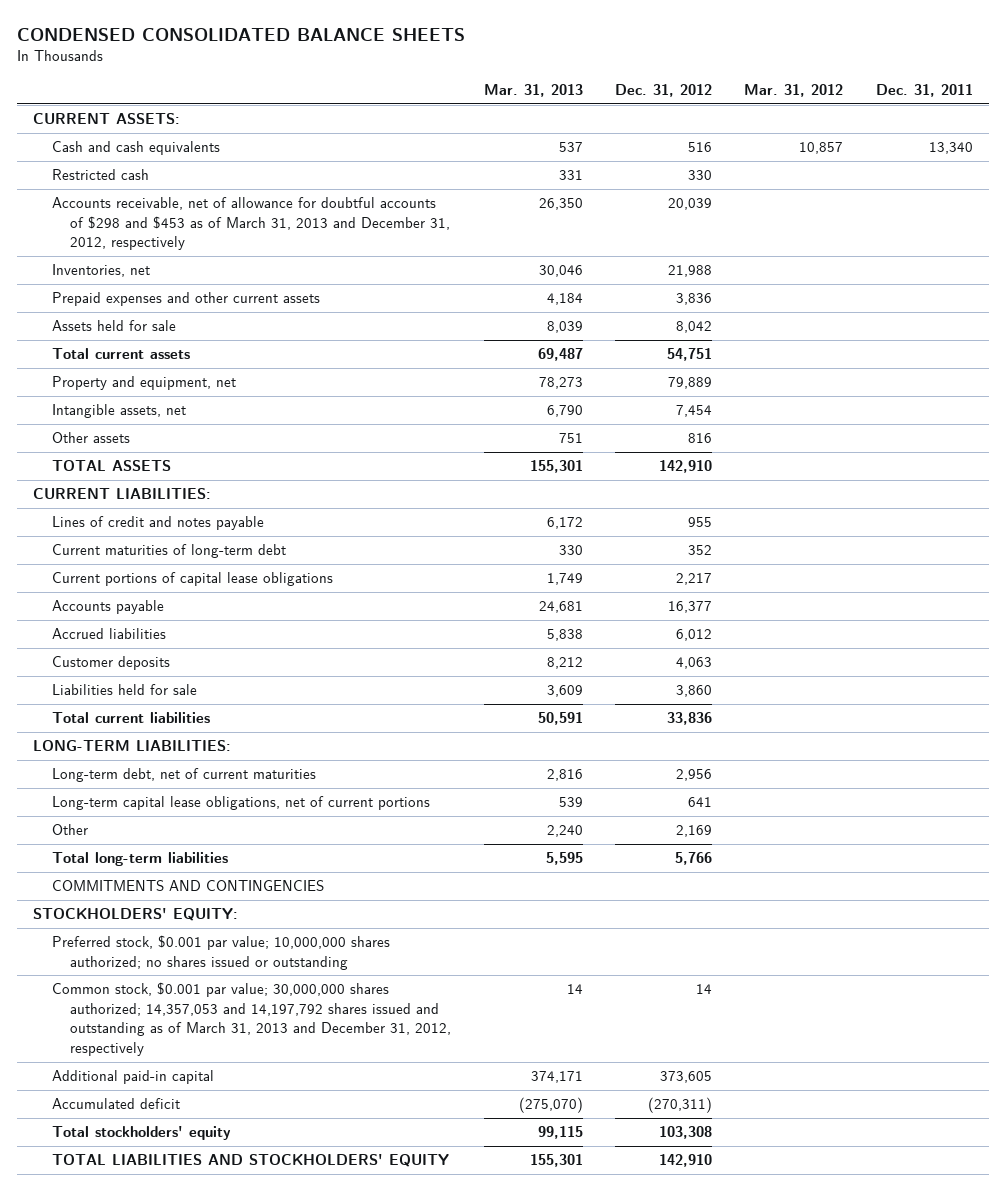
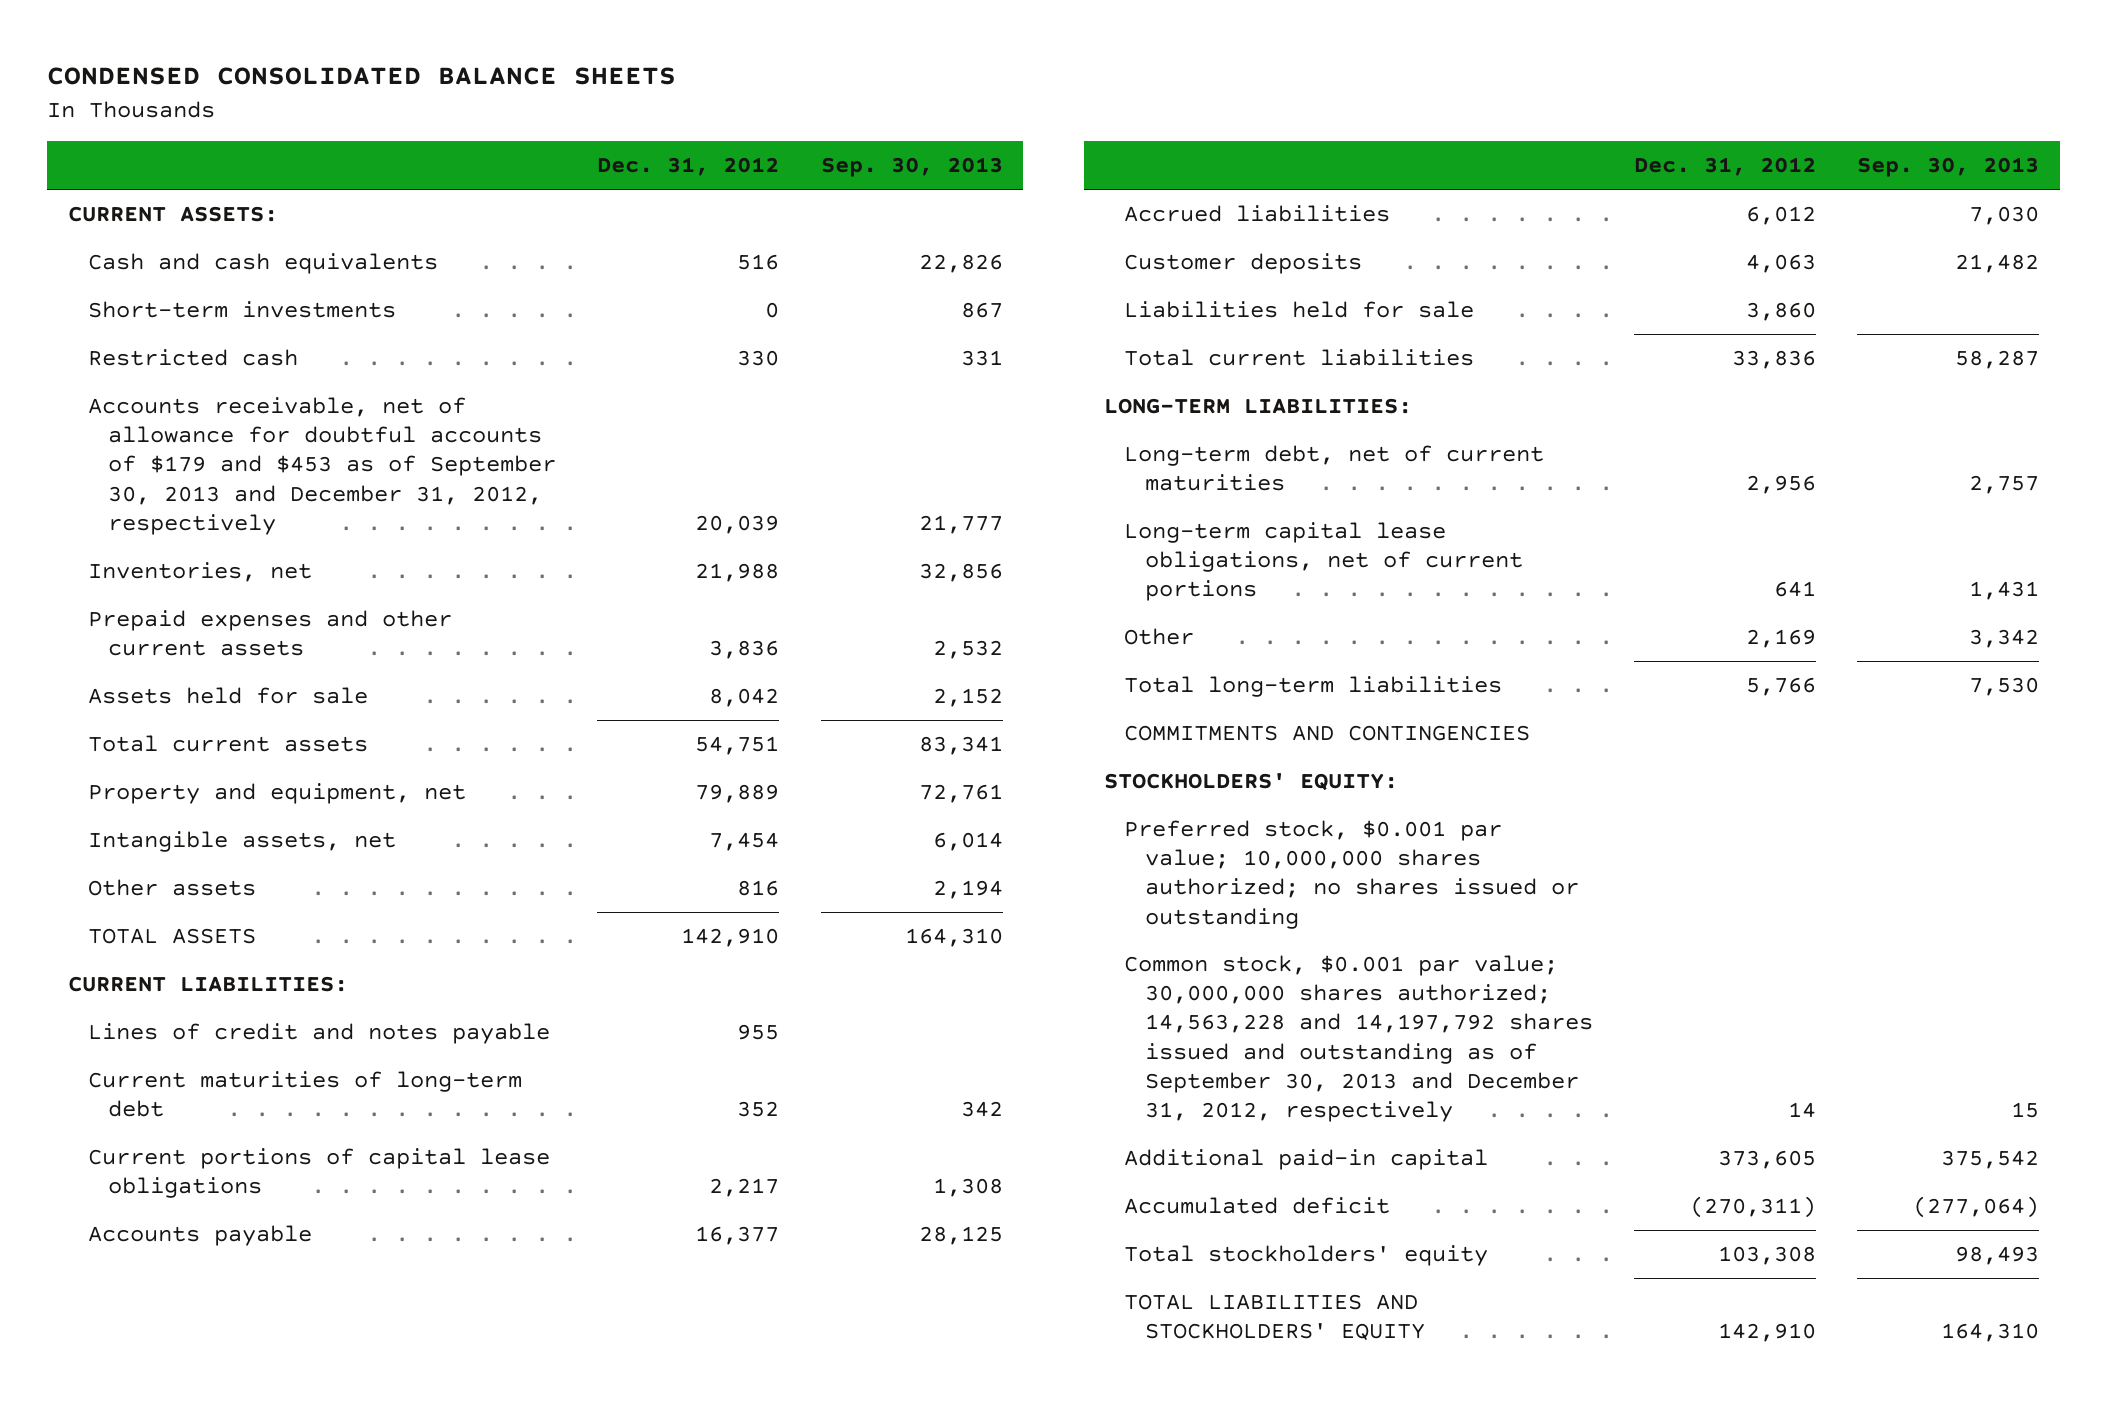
- | Mar. 31, 2013 | Dec. 31, 2012 | Mar. 31, 2012 | Dec. 31, 2011
+ | Dec. 31, 2012 | Sep. 30, 2013
+ Short-term investments | 0 | 867
- Accounts receivable, net of allowance for doubtful accounts of $298 and $453 as of March 31, 2013 and December 31, 2012, respectively | 26,350 | 20,039 | |
+ Accounts receivable, net of allowance for doubtful accounts of $179 and $453 as of September 30, 2013 and December 31, 2012, respectively | 20,039 | 21,777
- Common stock, $0.001 par value; 30,000,000 shares authorized; 14,357,053 and 14,197,792 shares issued and outstanding as of March 31, 2013 and December 31, 2012, respectively | 14 | 14 | |
+ Common stock, $0.001 par value; 30,000,000 shares authorized; 14,563,228 and 14,197,792 shares issued and outstanding as of September 30, 2013 and December 31, 2012, respectively | 14 | 15

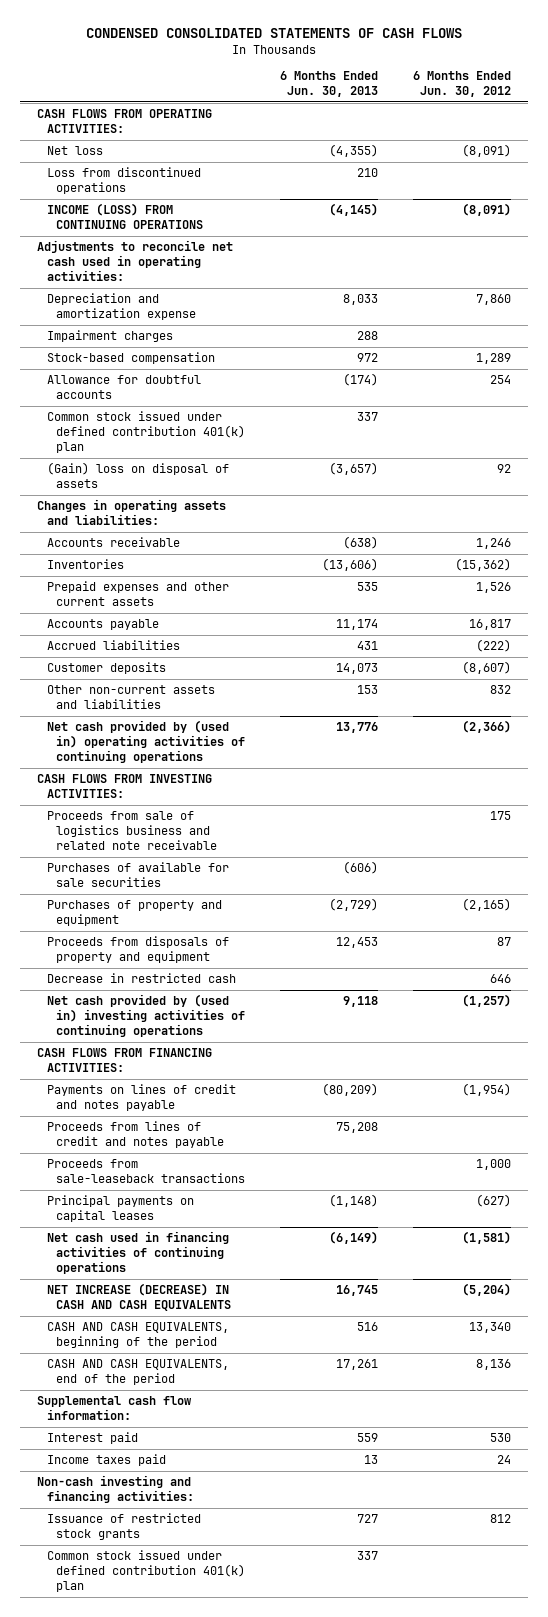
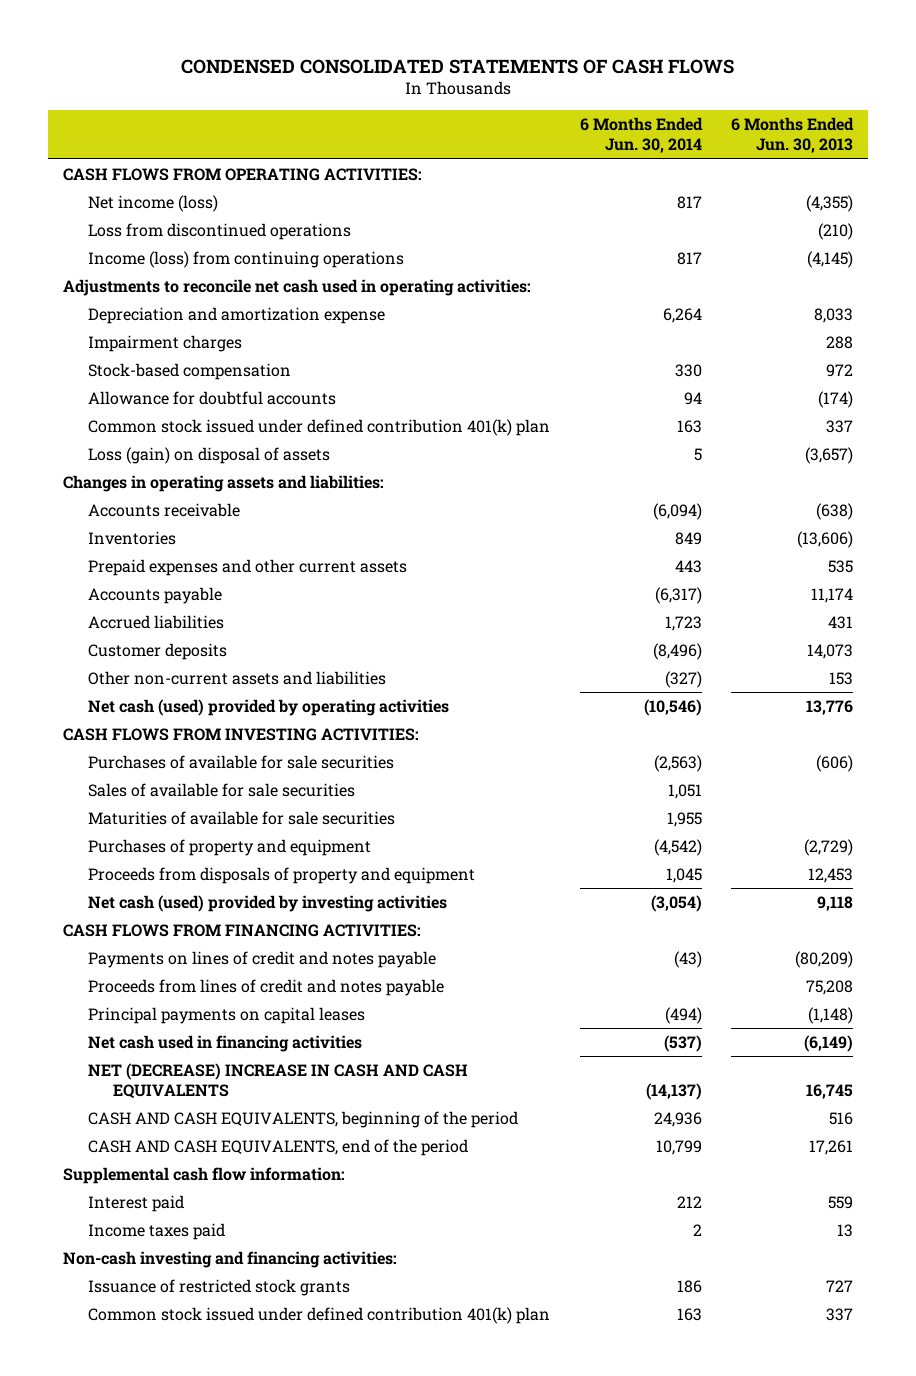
- | 6 Months Ended Jun. 30, 2013 | 6 Months Ended Jun. 30, 2012
+ | 6 Months Ended Jun. 30, 2014 | 6 Months Ended Jun. 30, 2013
- Net loss | (4,355) | (8,091)
- Loss from discontinued operations | 210 |
- INCOME (LOSS) FROM CONTINUING OPERATIONS | (4,145) | (8,091)
+ Net income (loss) | 817 | (4,355)
+ Loss from discontinued operations | | (210)
+ Income (loss) from continuing operations | 817 | (4,145)
- (Gain) loss on disposal of assets | (3,657) | 92
+ Loss (gain) on disposal of assets | 5 | (3,657)
- Net cash provided by (used in) operating activities of continuing operations | 13,776 | (2,366)
+ Net cash (used) provided by operating activities | (10,546) | 13,776
- Proceeds from sale of logistics business and related note receivable | | 175
+ Sales of available for sale securities | 1,051 |
+ Maturities of available for sale securities | 1,955 |
- Decrease in restricted cash | | 646
- Net cash provided by (used in) investing activities of continuing operations | 9,118 | (1,257)
+ Net cash (used) provided by investing activities | (3,054) | 9,118
- Proceeds from sale-leaseback transactions | | 1,000
- Net cash used in financing activities of continuing operations | (6,149) | (1,581)
- NET INCREASE (DECREASE) IN CASH AND CASH EQUIVALENTS | 16,745 | (5,204)
+ Net cash used in financing activities | (537) | (6,149)
+ NET (DECREASE) INCREASE IN CASH AND CASH EQUIVALENTS | (14,137) | 16,745

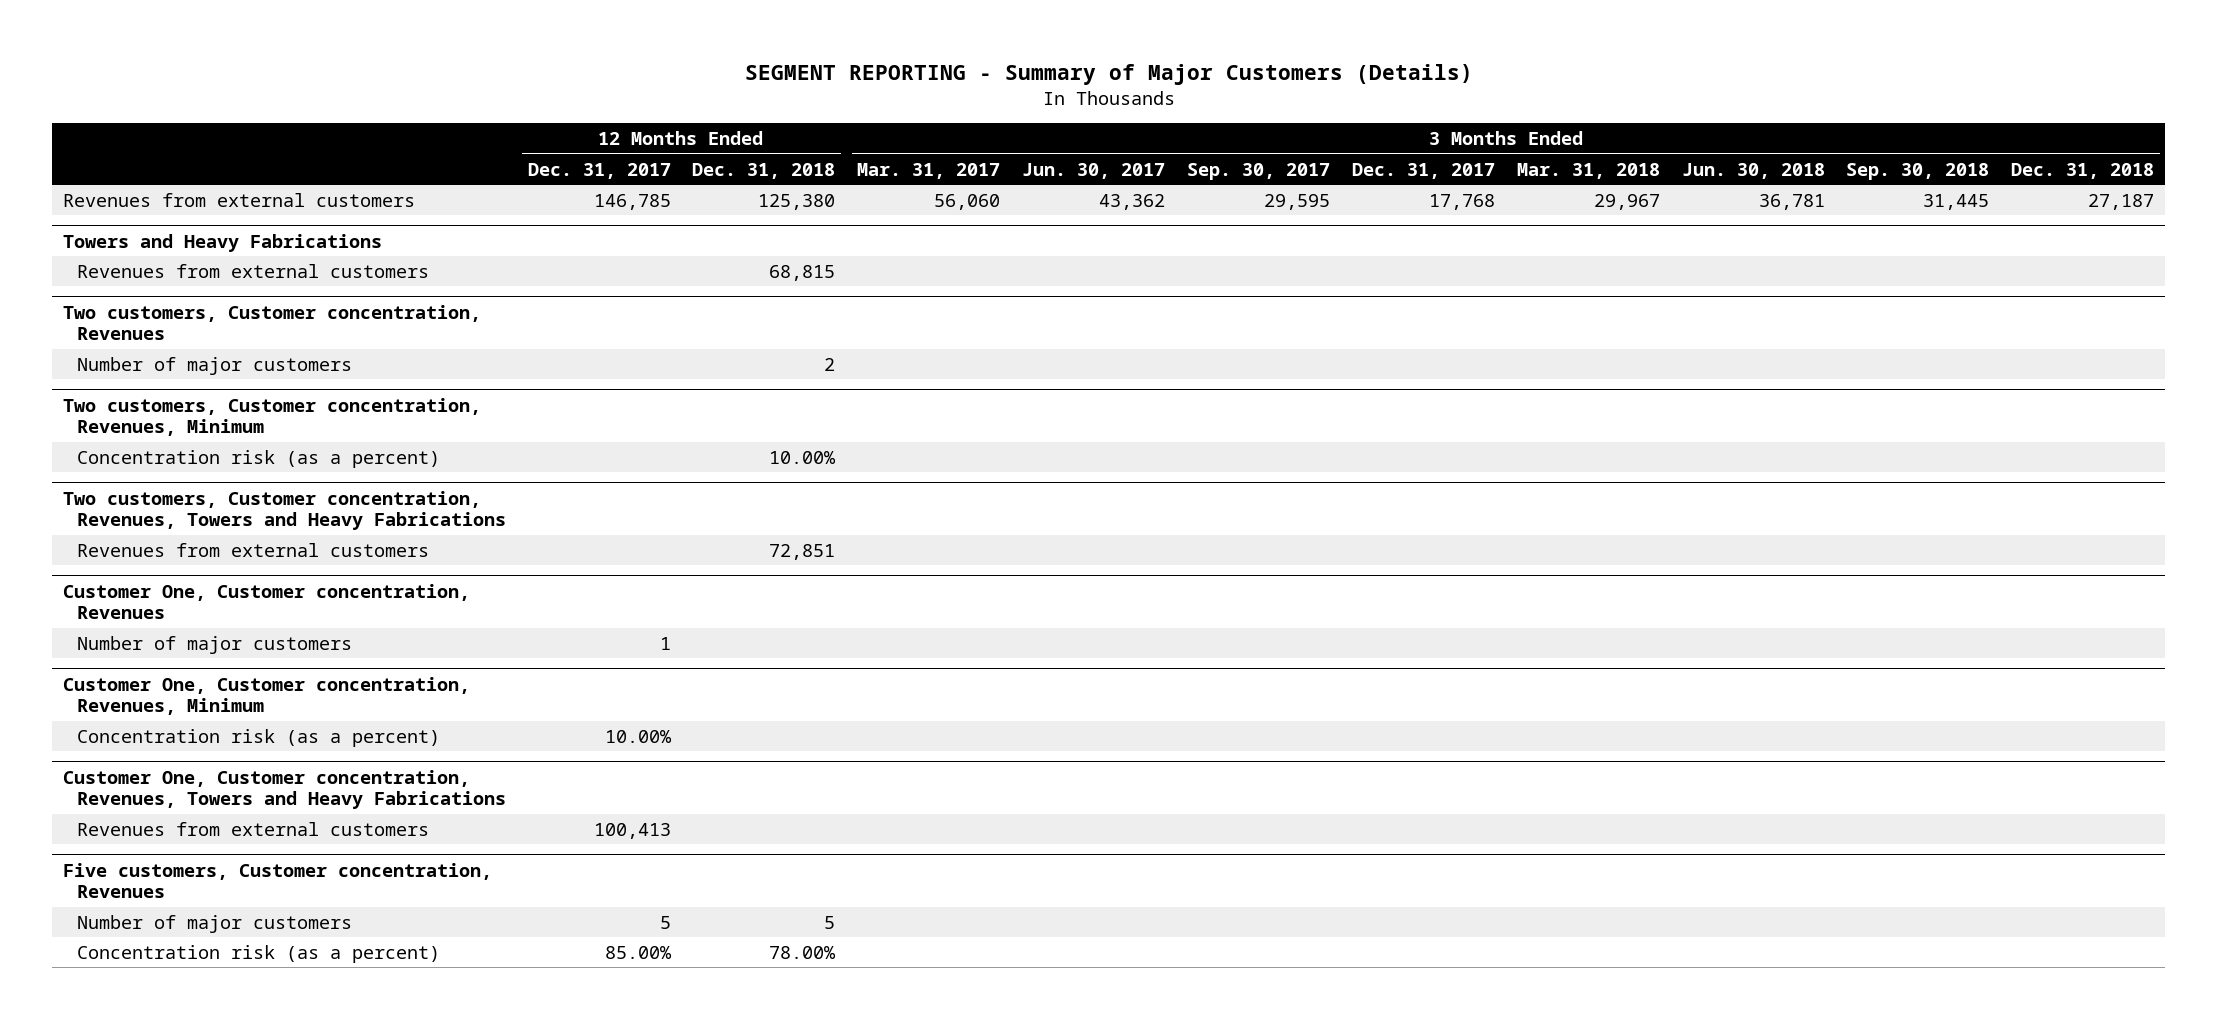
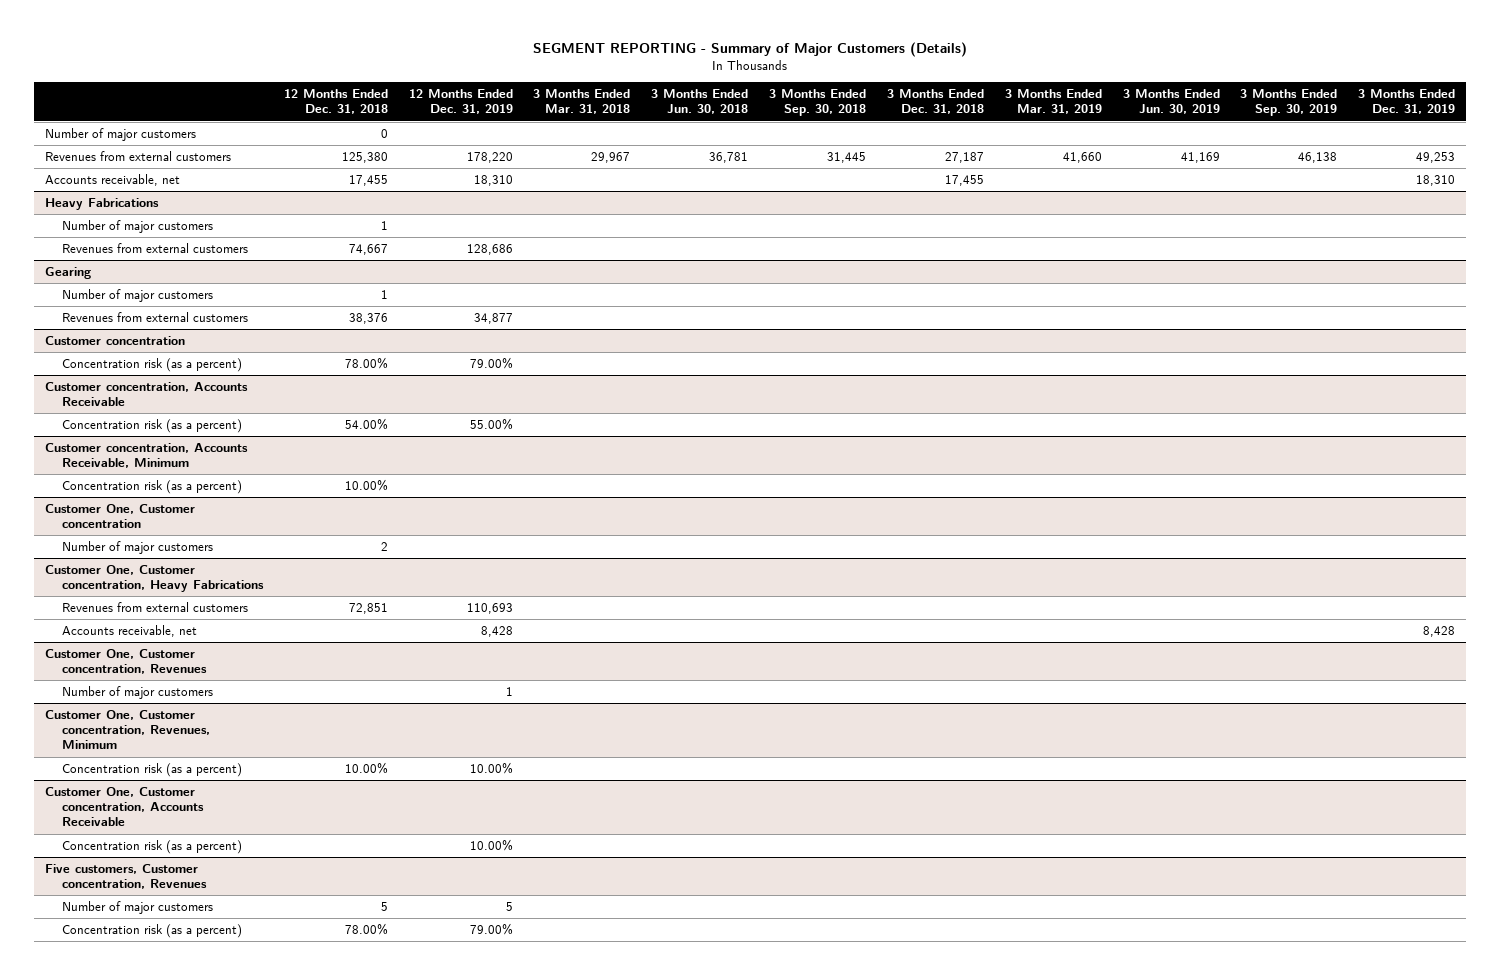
- | 12 Months Ended Dec. 31, 2017 | 12 Months Ended Dec. 31, 2018 | 3 Months Ended Mar. 31, 2017 | 3 Months Ended Jun. 30, 2017 | 3 Months Ended Sep. 30, 2017 | 3 Months Ended Dec. 31, 2017 | 3 Months Ended Mar. 31, 2018 | 3 Months Ended Jun. 30, 2018 | 3 Months Ended Sep. 30, 2018 | 3 Months Ended Dec. 31, 2018
+ | 12 Months Ended Dec. 31, 2018 | 12 Months Ended Dec. 31, 2019 | 3 Months Ended Mar. 31, 2018 | 3 Months Ended Jun. 30, 2018 | 3 Months Ended Sep. 30, 2018 | 3 Months Ended Dec. 31, 2018 | 3 Months Ended Mar. 31, 2019 | 3 Months Ended Jun. 30, 2019 | 3 Months Ended Sep. 30, 2019 | 3 Months Ended Dec. 31, 2019
+ Number of major customers | 0 | | | | | | | | |
- Towers and Heavy Fabrications
- Revenues from external customers | | 68,815 | | | | | | | |
- Two customers, Customer concentration, Revenues
- Number of major customers | | 2 | | | | | | | |
- Two customers, Customer concentration, Revenues, Minimum
+ Accounts receivable, net | 17,455 | 18,310 | | | | 17,455 | | | | 18,310
+ Heavy Fabrications
+ Number of major customers | 1 | | | | | | | | |
+ Revenues from external customers | 74,667 | 128,686 | | | | | | | |
+ Gearing
+ Number of major customers | 1 | | | | | | | | |
+ Revenues from external customers | 38,376 | 34,877 | | | | | | | |
+ Customer concentration
+ Concentration risk (as a percent) | 78.00% | 79.00% | | | | | | | |
+ Customer concentration, Accounts Receivable
+ Concentration risk (as a percent) | 54.00% | 55.00% | | | | | | | |
+ Customer concentration, Accounts Receivable, Minimum
- Two customers, Customer concentration, Revenues, Towers and Heavy Fabrications
+ Customer One, Customer concentration
+ Number of major customers | 2 | | | | | | | | |
+ Customer One, Customer concentration, Heavy Fabrications
+ Accounts receivable, net | | 8,428 | | | | | | | | 8,428
@ Customer One, Customer concentration, Revenues, Minimum
+ Concentration risk (as a percent) | 10.00% | 10.00% | | | | | | | |
+ Customer One, Customer concentration, Accounts Receivable
- Customer One, Customer concentration, Revenues, Towers and Heavy Fabrications
- Revenues from external customers | 100,413 | | | | | | | | |

